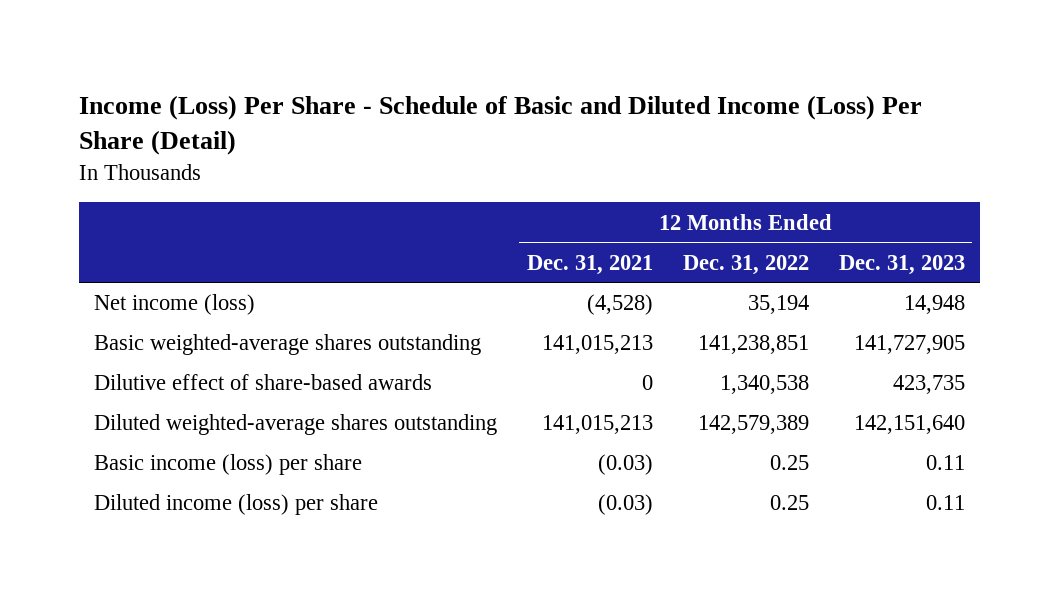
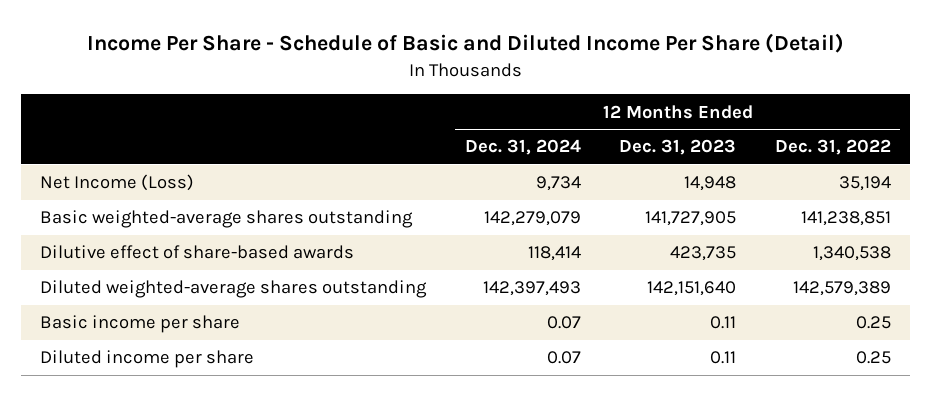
- Income (Loss) Per Share - Schedule of Basic and Diluted Income (Loss) Per Share (Detail)
+ Income Per Share - Schedule of Basic and Diluted Income Per Share (Detail)
- | 12 Months Ended Dec. 31, 2021 | 12 Months Ended Dec. 31, 2022 | 12 Months Ended Dec. 31, 2023
+ | 12 Months Ended Dec. 31, 2024 | 12 Months Ended Dec. 31, 2023 | 12 Months Ended Dec. 31, 2022
- Net income (loss) | (4,528) | 35,194 | 14,948
+ Net Income (Loss) | 9,734 | 14,948 | 35,194
- Basic income (loss) per share | (0.03) | 0.25 | 0.11
- Diluted income (loss) per share | (0.03) | 0.25 | 0.11
+ Basic income per share | 0.07 | 0.11 | 0.25
+ Diluted income per share | 0.07 | 0.11 | 0.25

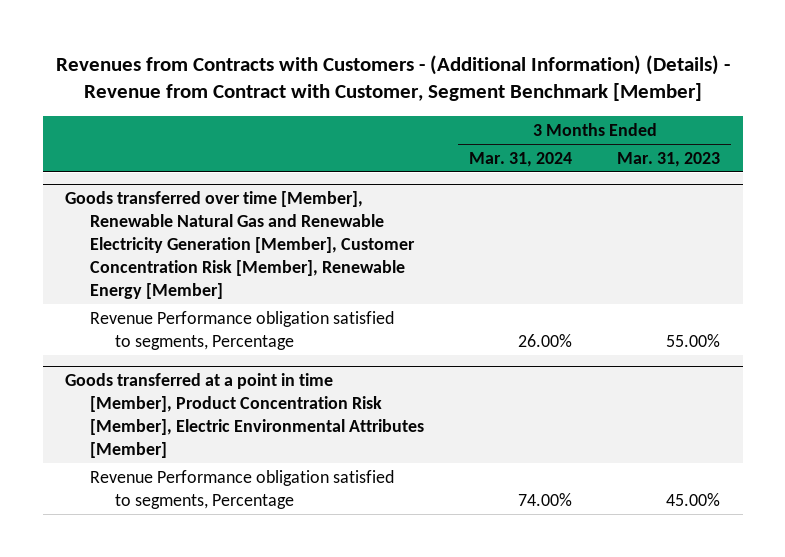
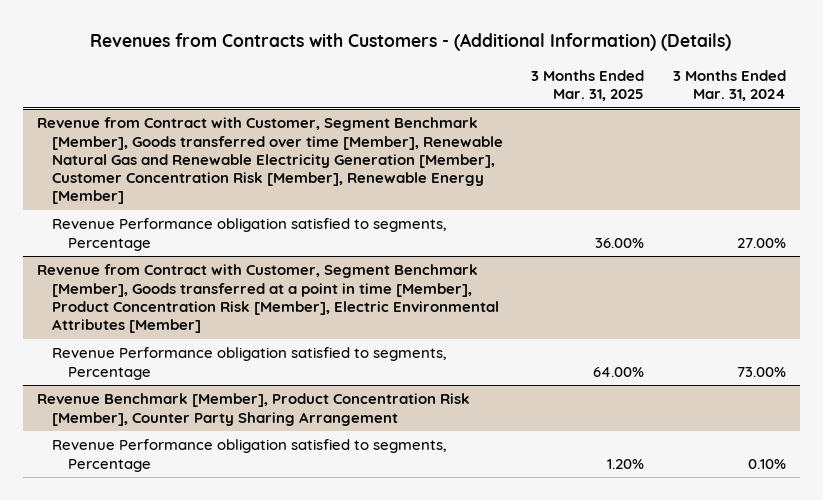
- Revenues from Contracts with Customers - (Additional Information) (Details) - Revenue from Contract with Customer, Segment Benchmark [Member]
+ Revenues from Contracts with Customers - (Additional Information) (Details)
- | 3 Months Ended Mar. 31, 2024 | 3 Months Ended Mar. 31, 2023
+ | 3 Months Ended Mar. 31, 2025 | 3 Months Ended Mar. 31, 2024
- Goods transferred over time [Member], Renewable Natural Gas and Renewable Electricity Generation [Member], Customer Concentration Risk [Member], Renewable Energy [Member]
- Revenue Performance obligation satisfied to segments, Percentage | 26.00% | 55.00%
- Goods transferred at a point in time [Member], Product Concentration Risk [Member], Electric Environmental Attributes [Member]
- Revenue Performance obligation satisfied to segments, Percentage | 74.00% | 45.00%
+ Revenue from Contract with Customer, Segment Benchmark [Member], Goods transferred over time [Member], Renewable Natural Gas and Renewable Electricity Generation [Member], Customer Concentration Risk [Member], Renewable Energy [Member]
+ Revenue Performance obligation satisfied to segments, Percentage | 36.00% | 27.00%
+ Revenue from Contract with Customer, Segment Benchmark [Member], Goods transferred at a point in time [Member], Product Concentration Risk [Member], Electric Environmental Attributes [Member]
+ Revenue Performance obligation satisfied to segments, Percentage | 64.00% | 73.00%
+ Revenue Benchmark [Member], Product Concentration Risk [Member], Counter Party Sharing Arrangement
+ Revenue Performance obligation satisfied to segments, Percentage | 1.20% | 0.10%

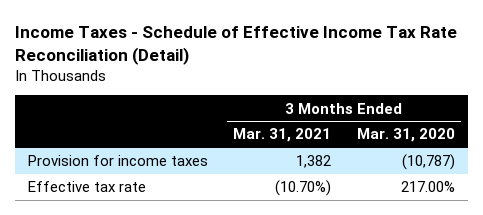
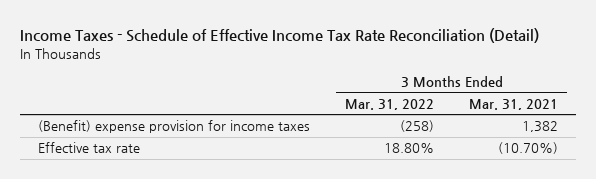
- | 3 Months Ended Mar. 31, 2021 | 3 Months Ended Mar. 31, 2020
+ | 3 Months Ended Mar. 31, 2022 | 3 Months Ended Mar. 31, 2021
- Provision for income taxes | 1,382 | (10,787)
+ (Benefit) expense provision for income taxes | (258) | 1,382

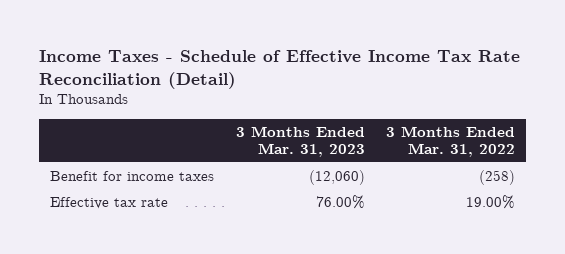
- | 3 Months Ended Mar. 31, 2022 | 3 Months Ended Mar. 31, 2021
+ | 3 Months Ended Mar. 31, 2023 | 3 Months Ended Mar. 31, 2022
- (Benefit) expense provision for income taxes | (258) | 1,382
- Effective tax rate | 18.80% | (10.70%)
+ Benefit for income taxes | (12,060) | (258)
+ Effective tax rate | 76.00% | 19.00%

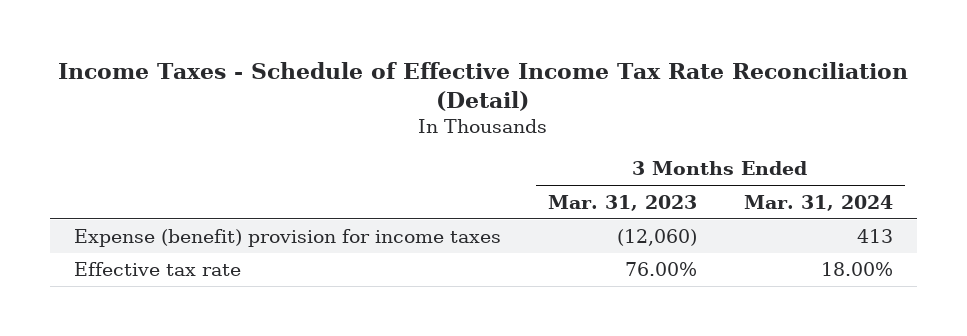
- | 3 Months Ended Mar. 31, 2023 | 3 Months Ended Mar. 31, 2022
+ | 3 Months Ended Mar. 31, 2023 | 3 Months Ended Mar. 31, 2024
- Benefit for income taxes | (12,060) | (258)
+ Expense (benefit) provision for income taxes | (12,060) | 413

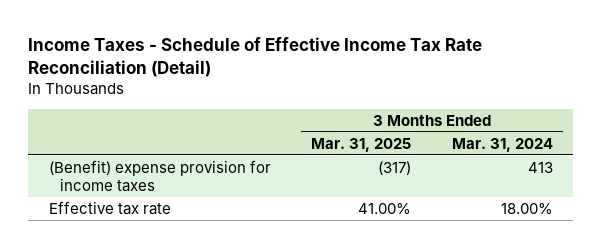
- | 3 Months Ended Mar. 31, 2023 | 3 Months Ended Mar. 31, 2024
+ | 3 Months Ended Mar. 31, 2025 | 3 Months Ended Mar. 31, 2024
- Expense (benefit) provision for income taxes | (12,060) | 413
+ (Benefit) expense provision for income taxes | (317) | 413

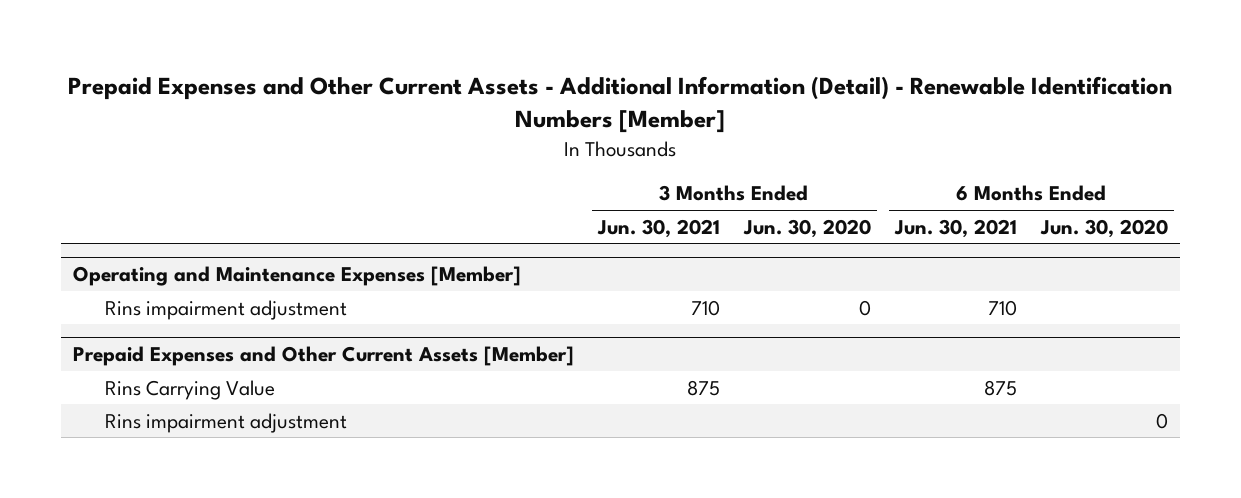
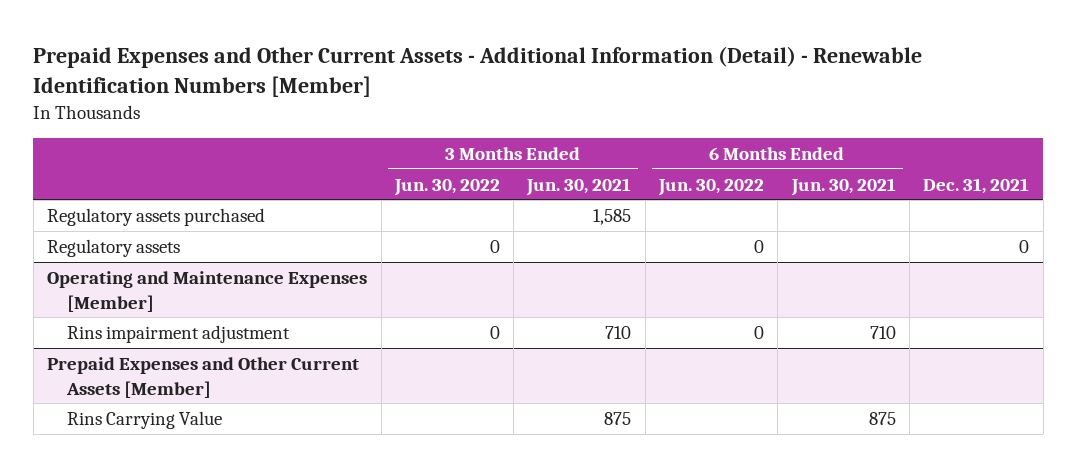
- | 3 Months Ended Jun. 30, 2021 | 3 Months Ended Jun. 30, 2020 | 6 Months Ended Jun. 30, 2021 | 6 Months Ended Jun. 30, 2020
+ | 3 Months Ended Jun. 30, 2022 | 3 Months Ended Jun. 30, 2021 | 6 Months Ended Jun. 30, 2022 | 6 Months Ended Jun. 30, 2021 | Dec. 31, 2021
+ Regulatory assets purchased | | 1,585 | | |
+ Regulatory assets | 0 | | 0 | | 0
@ Prepaid Expenses and Other Current Assets [Member]
- Rins impairment adjustment | | | | 0

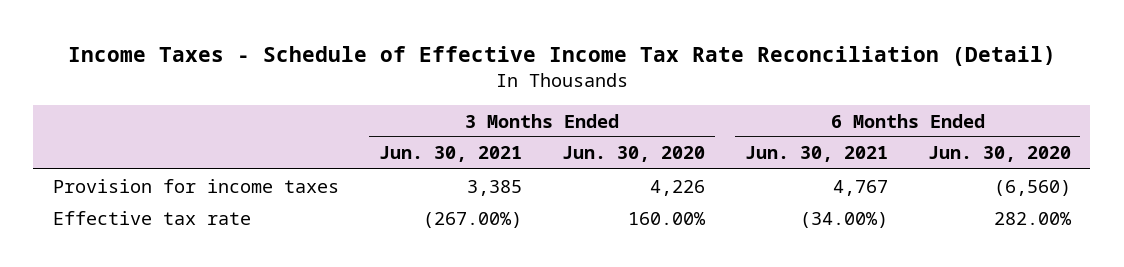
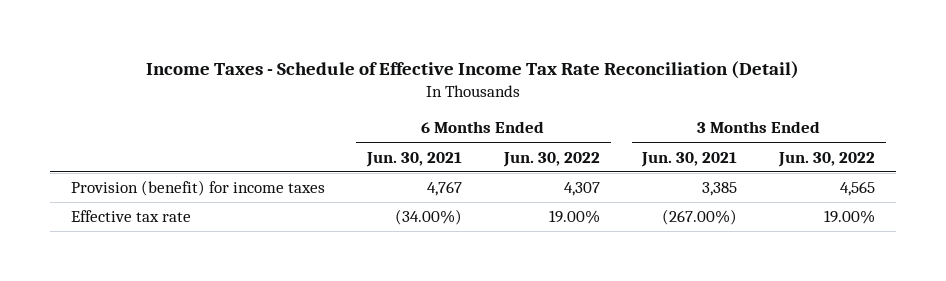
- | 3 Months Ended Jun. 30, 2021 | 3 Months Ended Jun. 30, 2020 | 6 Months Ended Jun. 30, 2021 | 6 Months Ended Jun. 30, 2020
+ | 6 Months Ended Jun. 30, 2021 | 6 Months Ended Jun. 30, 2022 | 3 Months Ended Jun. 30, 2021 | 3 Months Ended Jun. 30, 2022
- Provision for income taxes | 3,385 | 4,226 | 4,767 | (6,560)
+ Provision (benefit) for income taxes | 4,767 | 4,307 | 3,385 | 4,565

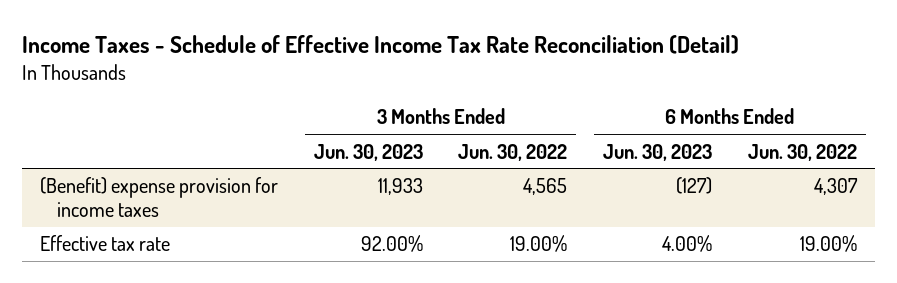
- | 6 Months Ended Jun. 30, 2021 | 6 Months Ended Jun. 30, 2022 | 3 Months Ended Jun. 30, 2021 | 3 Months Ended Jun. 30, 2022
+ | 3 Months Ended Jun. 30, 2023 | 3 Months Ended Jun. 30, 2022 | 6 Months Ended Jun. 30, 2023 | 6 Months Ended Jun. 30, 2022
- Provision (benefit) for income taxes | 4,767 | 4,307 | 3,385 | 4,565
+ (Benefit) expense provision for income taxes | 11,933 | 4,565 | (127) | 4,307

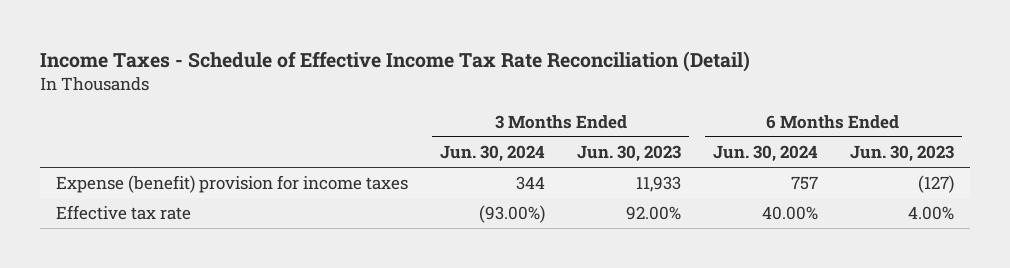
- | 3 Months Ended Jun. 30, 2023 | 3 Months Ended Jun. 30, 2022 | 6 Months Ended Jun. 30, 2023 | 6 Months Ended Jun. 30, 2022
+ | 3 Months Ended Jun. 30, 2024 | 3 Months Ended Jun. 30, 2023 | 6 Months Ended Jun. 30, 2024 | 6 Months Ended Jun. 30, 2023
- (Benefit) expense provision for income taxes | 11,933 | 4,565 | (127) | 4,307
+ Expense (benefit) provision for income taxes | 344 | 11,933 | 757 | (127)

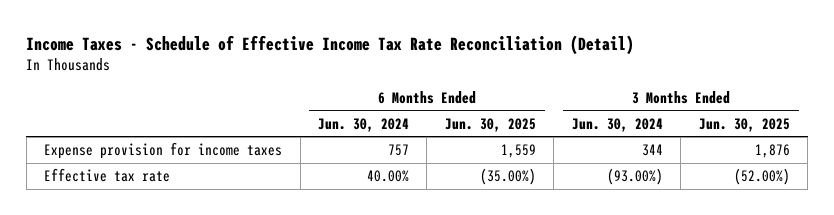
- | 3 Months Ended Jun. 30, 2024 | 3 Months Ended Jun. 30, 2023 | 6 Months Ended Jun. 30, 2024 | 6 Months Ended Jun. 30, 2023
+ | 6 Months Ended Jun. 30, 2024 | 6 Months Ended Jun. 30, 2025 | 3 Months Ended Jun. 30, 2024 | 3 Months Ended Jun. 30, 2025
- Expense (benefit) provision for income taxes | 344 | 11,933 | 757 | (127)
+ Expense provision for income taxes | 757 | 1,559 | 344 | 1,876

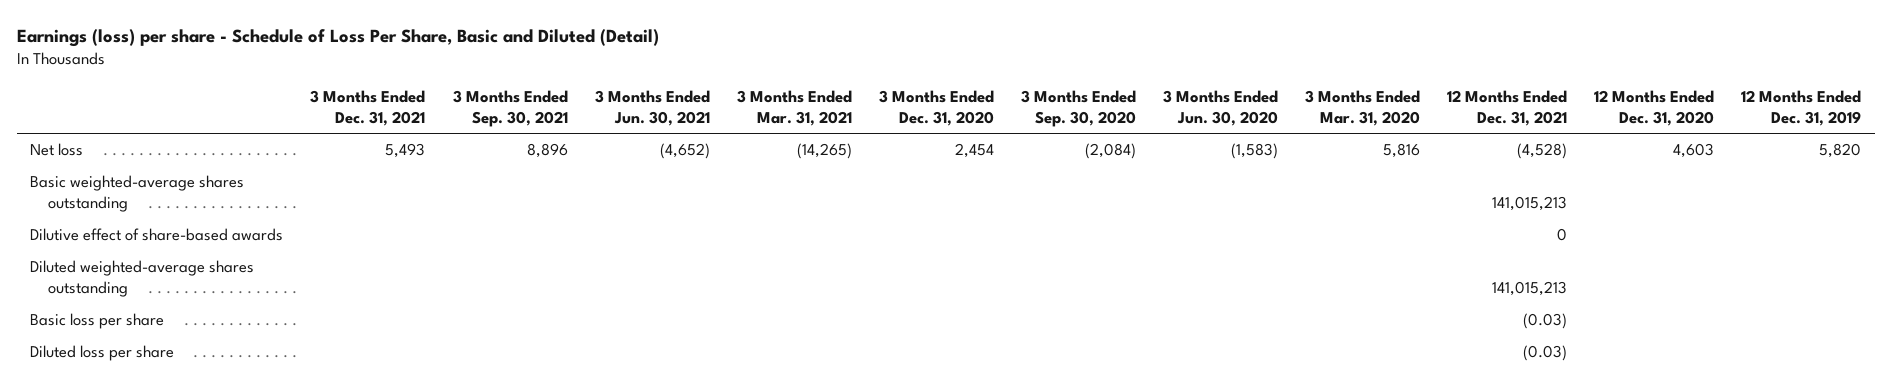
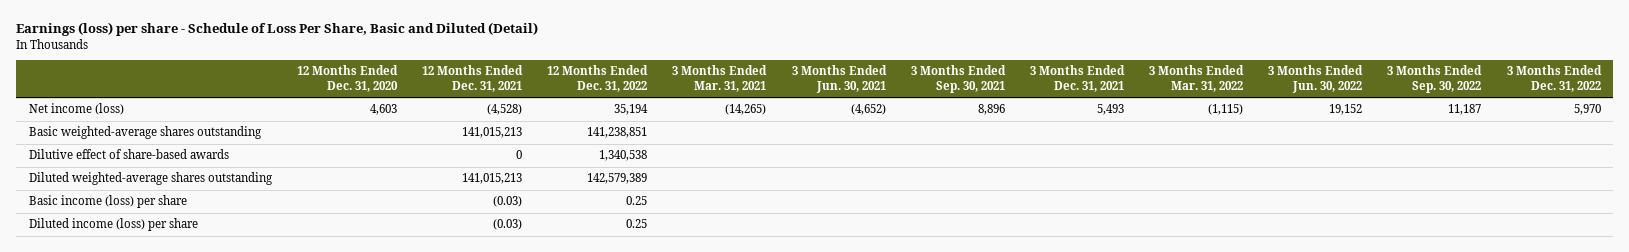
- | 3 Months Ended Dec. 31, 2021 | 3 Months Ended Sep. 30, 2021 | 3 Months Ended Jun. 30, 2021 | 3 Months Ended Mar. 31, 2021 | 3 Months Ended Dec. 31, 2020 | 3 Months Ended Sep. 30, 2020 | 3 Months Ended Jun. 30, 2020 | 3 Months Ended Mar. 31, 2020 | 12 Months Ended Dec. 31, 2021 | 12 Months Ended Dec. 31, 2020 | 12 Months Ended Dec. 31, 2019
+ | 12 Months Ended Dec. 31, 2020 | 12 Months Ended Dec. 31, 2021 | 12 Months Ended Dec. 31, 2022 | 3 Months Ended Mar. 31, 2021 | 3 Months Ended Jun. 30, 2021 | 3 Months Ended Sep. 30, 2021 | 3 Months Ended Dec. 31, 2021 | 3 Months Ended Mar. 31, 2022 | 3 Months Ended Jun. 30, 2022 | 3 Months Ended Sep. 30, 2022 | 3 Months Ended Dec. 31, 2022
- Net loss | 5,493 | 8,896 | (4,652) | (14,265) | 2,454 | (2,084) | (1,583) | 5,816 | (4,528) | 4,603 | 5,820
+ Net income (loss) | 4,603 | (4,528) | 35,194 | (14,265) | (4,652) | 8,896 | 5,493 | (1,115) | 19,152 | 11,187 | 5,970
- Basic loss per share | | | | | | | | | (0.03) | |
- Diluted loss per share | | | | | | | | | (0.03) | |
+ Basic income (loss) per share | | (0.03) | 0.25 | | | | | | | |
+ Diluted income (loss) per share | | (0.03) | 0.25 | | | | | | | |

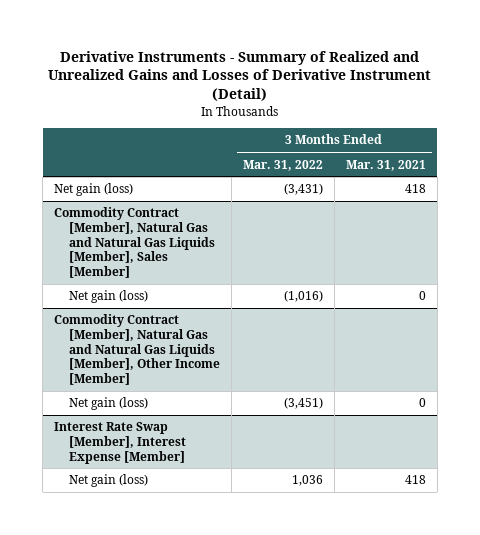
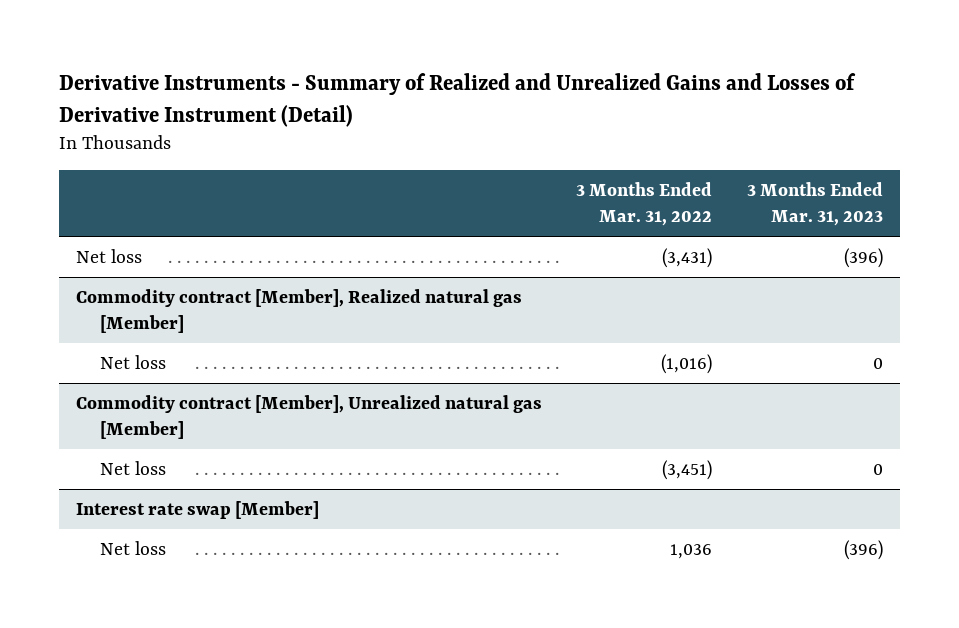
- | 3 Months Ended Mar. 31, 2022 | 3 Months Ended Mar. 31, 2021
+ | 3 Months Ended Mar. 31, 2022 | 3 Months Ended Mar. 31, 2023
- Net gain (loss) | (3,431) | 418
- Commodity Contract [Member], Natural Gas and Natural Gas Liquids [Member], Sales [Member]
- Net gain (loss) | (1,016) | 0
- Commodity Contract [Member], Natural Gas and Natural Gas Liquids [Member], Other Income [Member]
- Net gain (loss) | (3,451) | 0
- Interest Rate Swap [Member], Interest Expense [Member]
- Net gain (loss) | 1,036 | 418
+ Net loss | (3,431) | (396)
+ Commodity contract [Member], Realized natural gas [Member]
+ Net loss | (1,016) | 0
+ Commodity contract [Member], Unrealized natural gas [Member]
+ Net loss | (3,451) | 0
+ Interest rate swap [Member]
+ Net loss | 1,036 | (396)

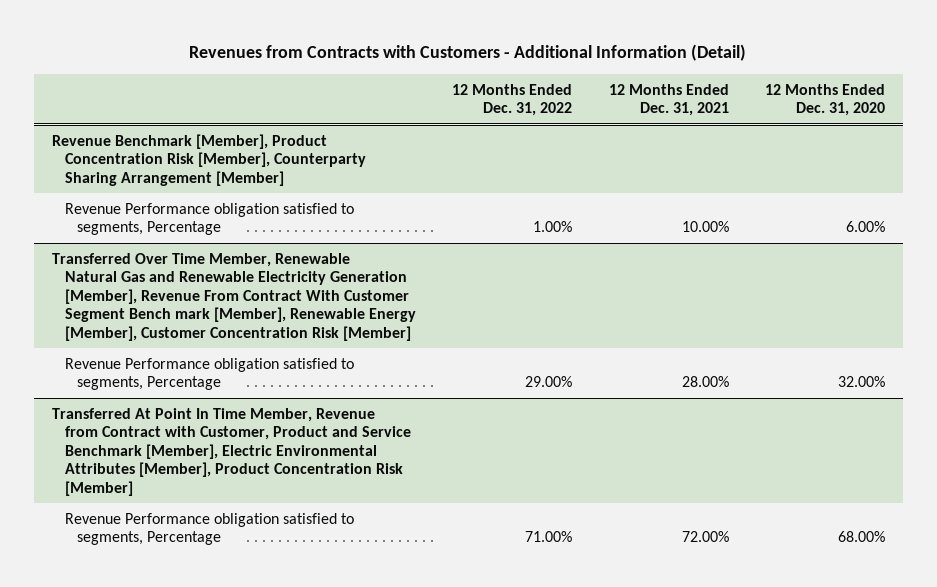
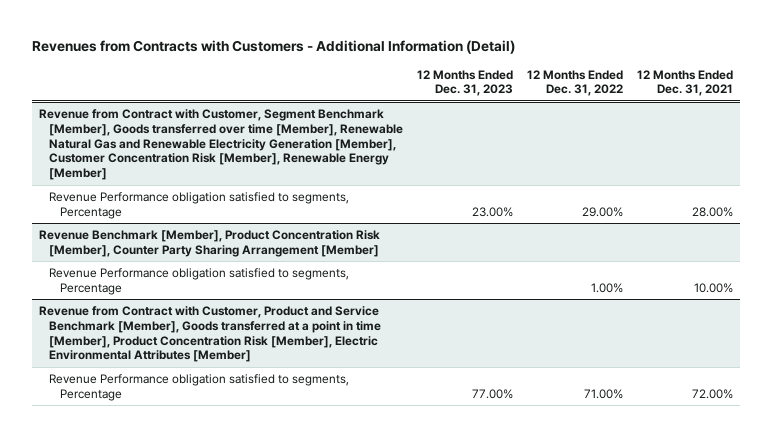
- | 12 Months Ended Dec. 31, 2022 | 12 Months Ended Dec. 31, 2021 | 12 Months Ended Dec. 31, 2020
+ | 12 Months Ended Dec. 31, 2023 | 12 Months Ended Dec. 31, 2022 | 12 Months Ended Dec. 31, 2021
- Revenue Benchmark [Member], Product Concentration Risk [Member], Counterparty Sharing Arrangement [Member]
- Revenue Performance obligation satisfied to segments, Percentage | 1.00% | 10.00% | 6.00%
- Transferred Over Time Member, Renewable Natural Gas and Renewable Electricity Generation [Member], Revenue From Contract With Customer Segment Bench mark [Member], Renewable Energy [Member], Customer Concentration Risk [Member]
+ Revenue from Contract with Customer, Segment Benchmark [Member], Goods transferred over time [Member], Renewable Natural Gas and Renewable Electricity Generation [Member], Customer Concentration Risk [Member], Renewable Energy [Member]
- Transferred At Point In Time Member, Revenue from Contract with Customer, Product and Service Benchmark [Member], Electric Environmental Attributes [Member], Product Concentration Risk [Member]
+ Revenue Benchmark [Member], Product Concentration Risk [Member], Counter Party Sharing Arrangement [Member]
+ Revenue Performance obligation satisfied to segments, Percentage | | 1.00% | 10.00%
+ Revenue from Contract with Customer, Product and Service Benchmark [Member], Goods transferred at a point in time [Member], Product Concentration Risk [Member], Electric Environmental Attributes [Member]

